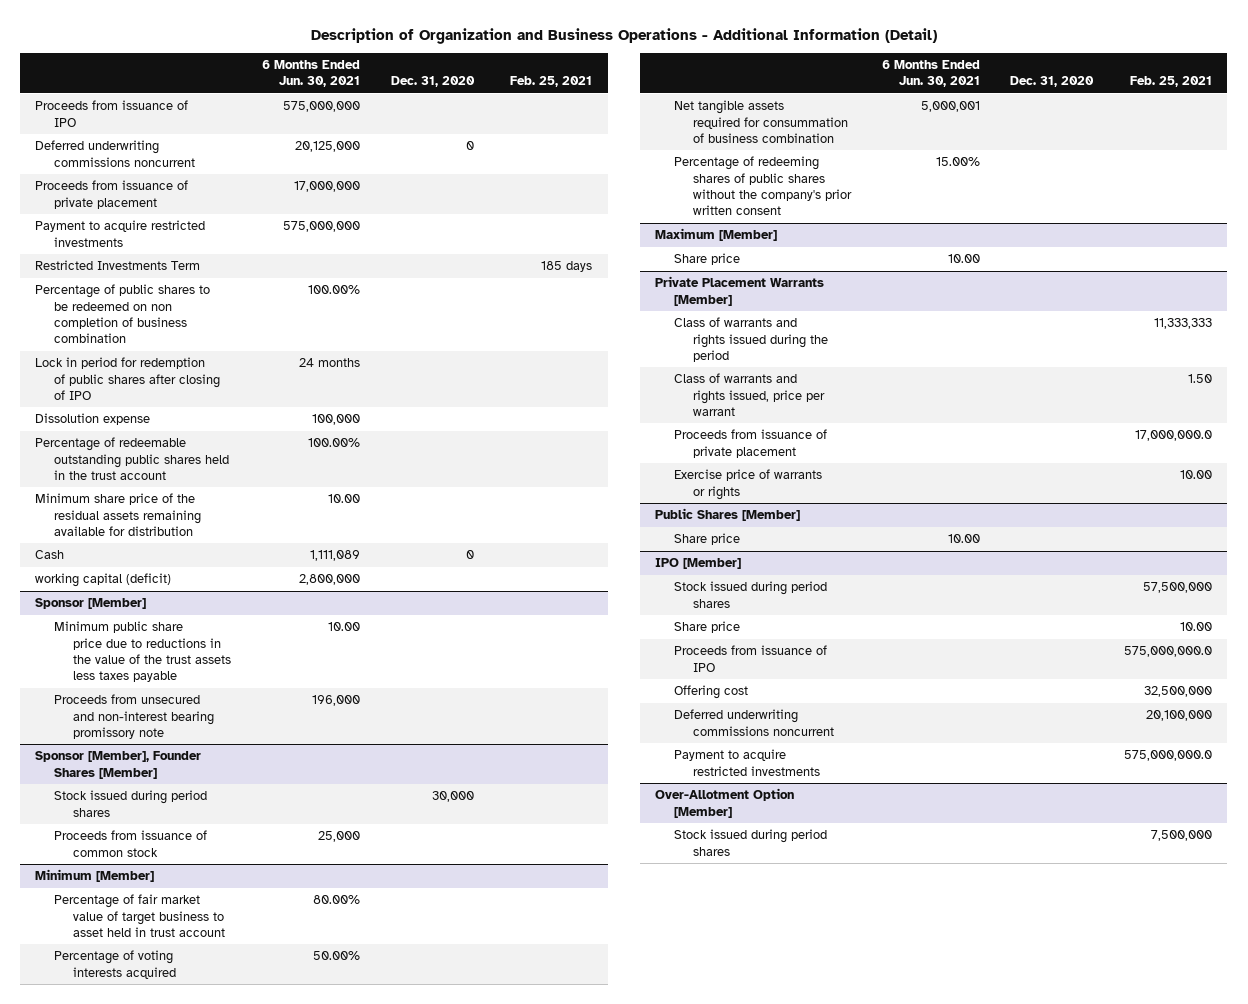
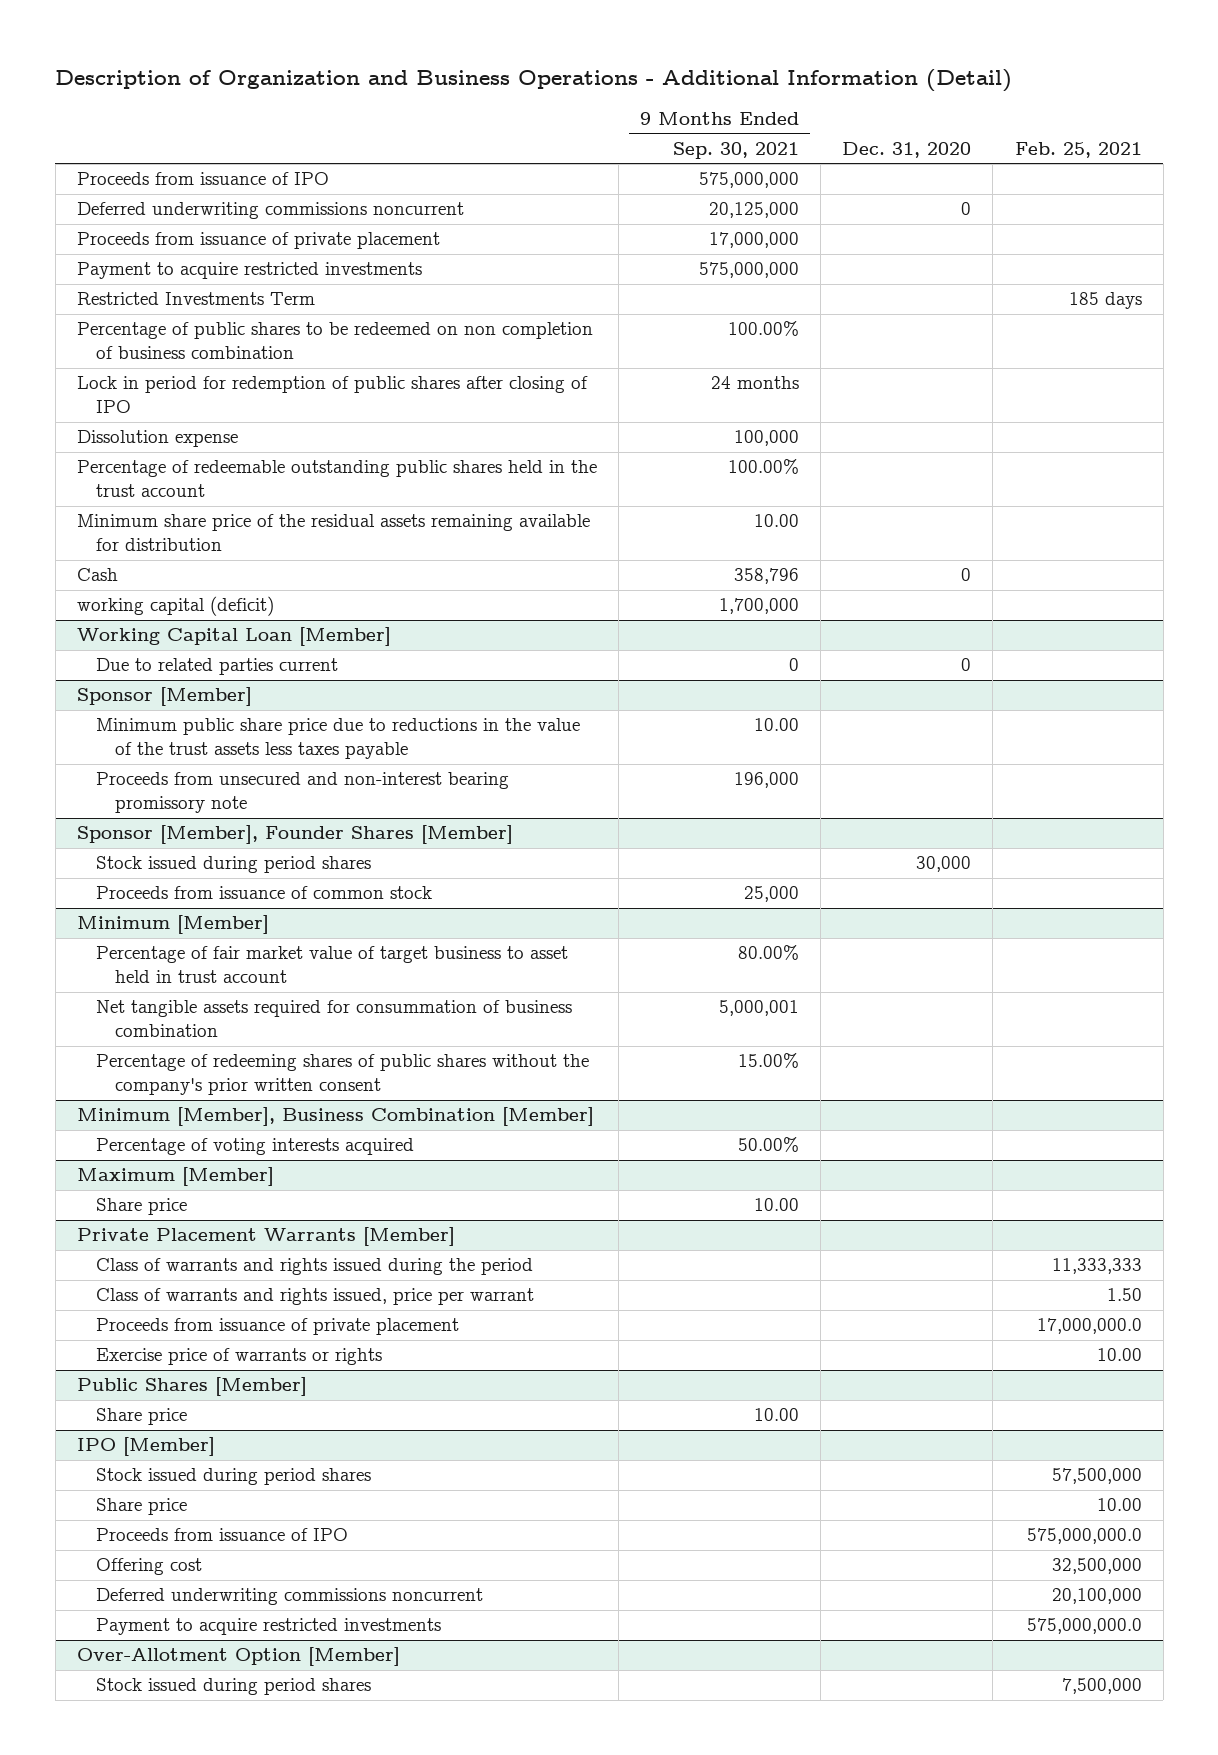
- | 6 Months Ended Jun. 30, 2021 | Dec. 31, 2020 | Feb. 25, 2021
+ | 9 Months Ended Sep. 30, 2021 | Dec. 31, 2020 | Feb. 25, 2021
+ Working Capital Loan [Member]
+ Due to related parties current | 0 | 0 |
@ Minimum [Member]
- Percentage of voting interests acquired | 50.00% | |
+ Minimum [Member], Business Combination [Member]
+ Percentage of voting interests acquired | 50.00% | |

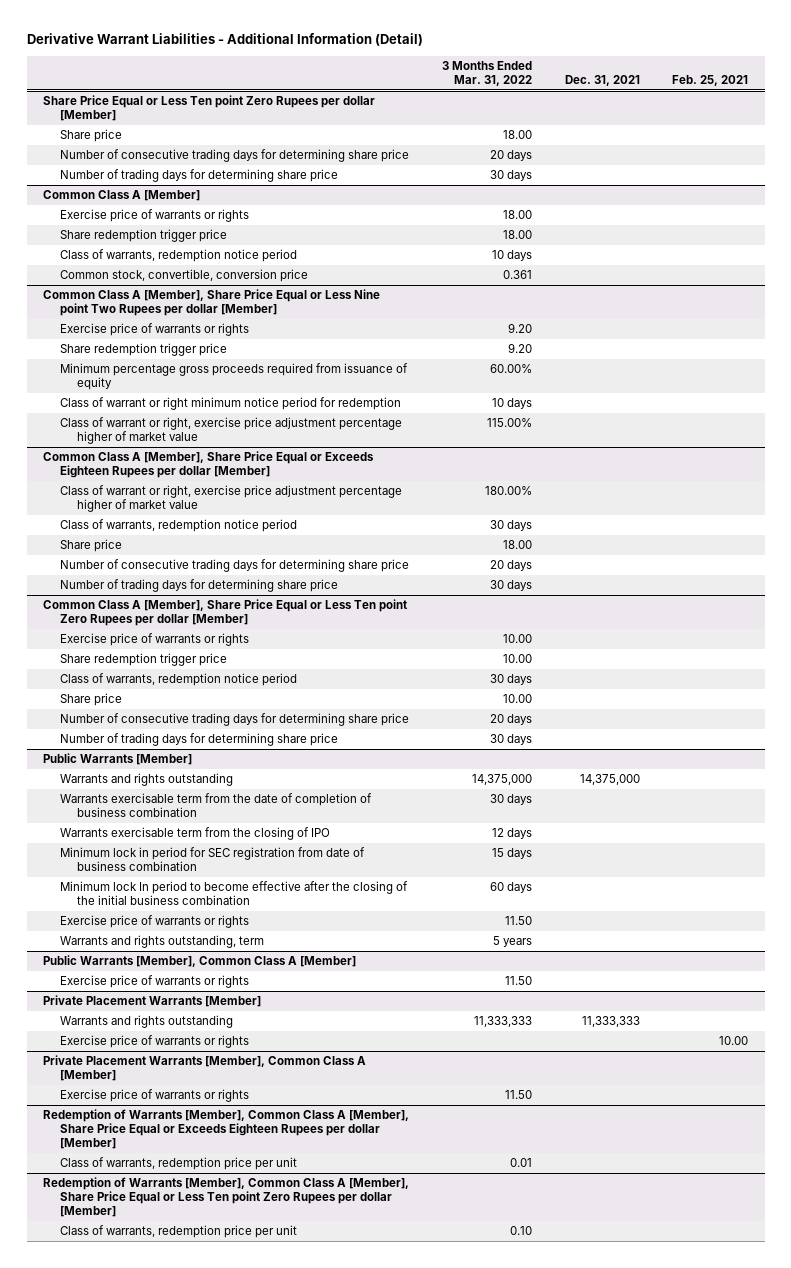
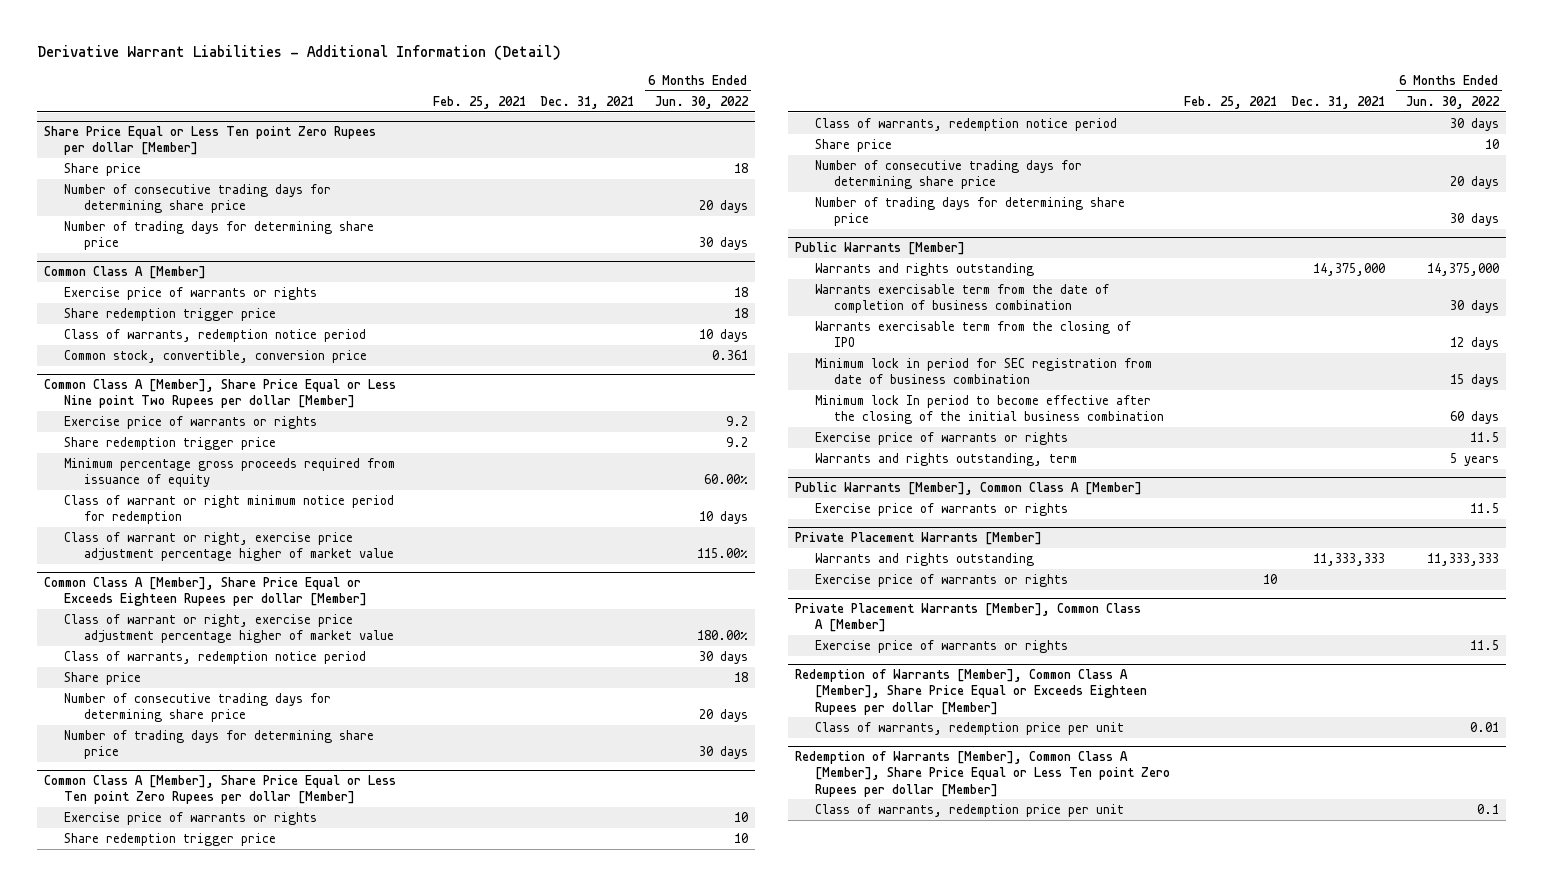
- | 3 Months Ended Mar. 31, 2022 | Dec. 31, 2021 | Feb. 25, 2021
+ | Feb. 25, 2021 | Dec. 31, 2021 | 6 Months Ended Jun. 30, 2022
@ Private Placement Warrants [Member]
- Exercise price of warrants or rights | | | 10.00
+ Exercise price of warrants or rights | 10 | |

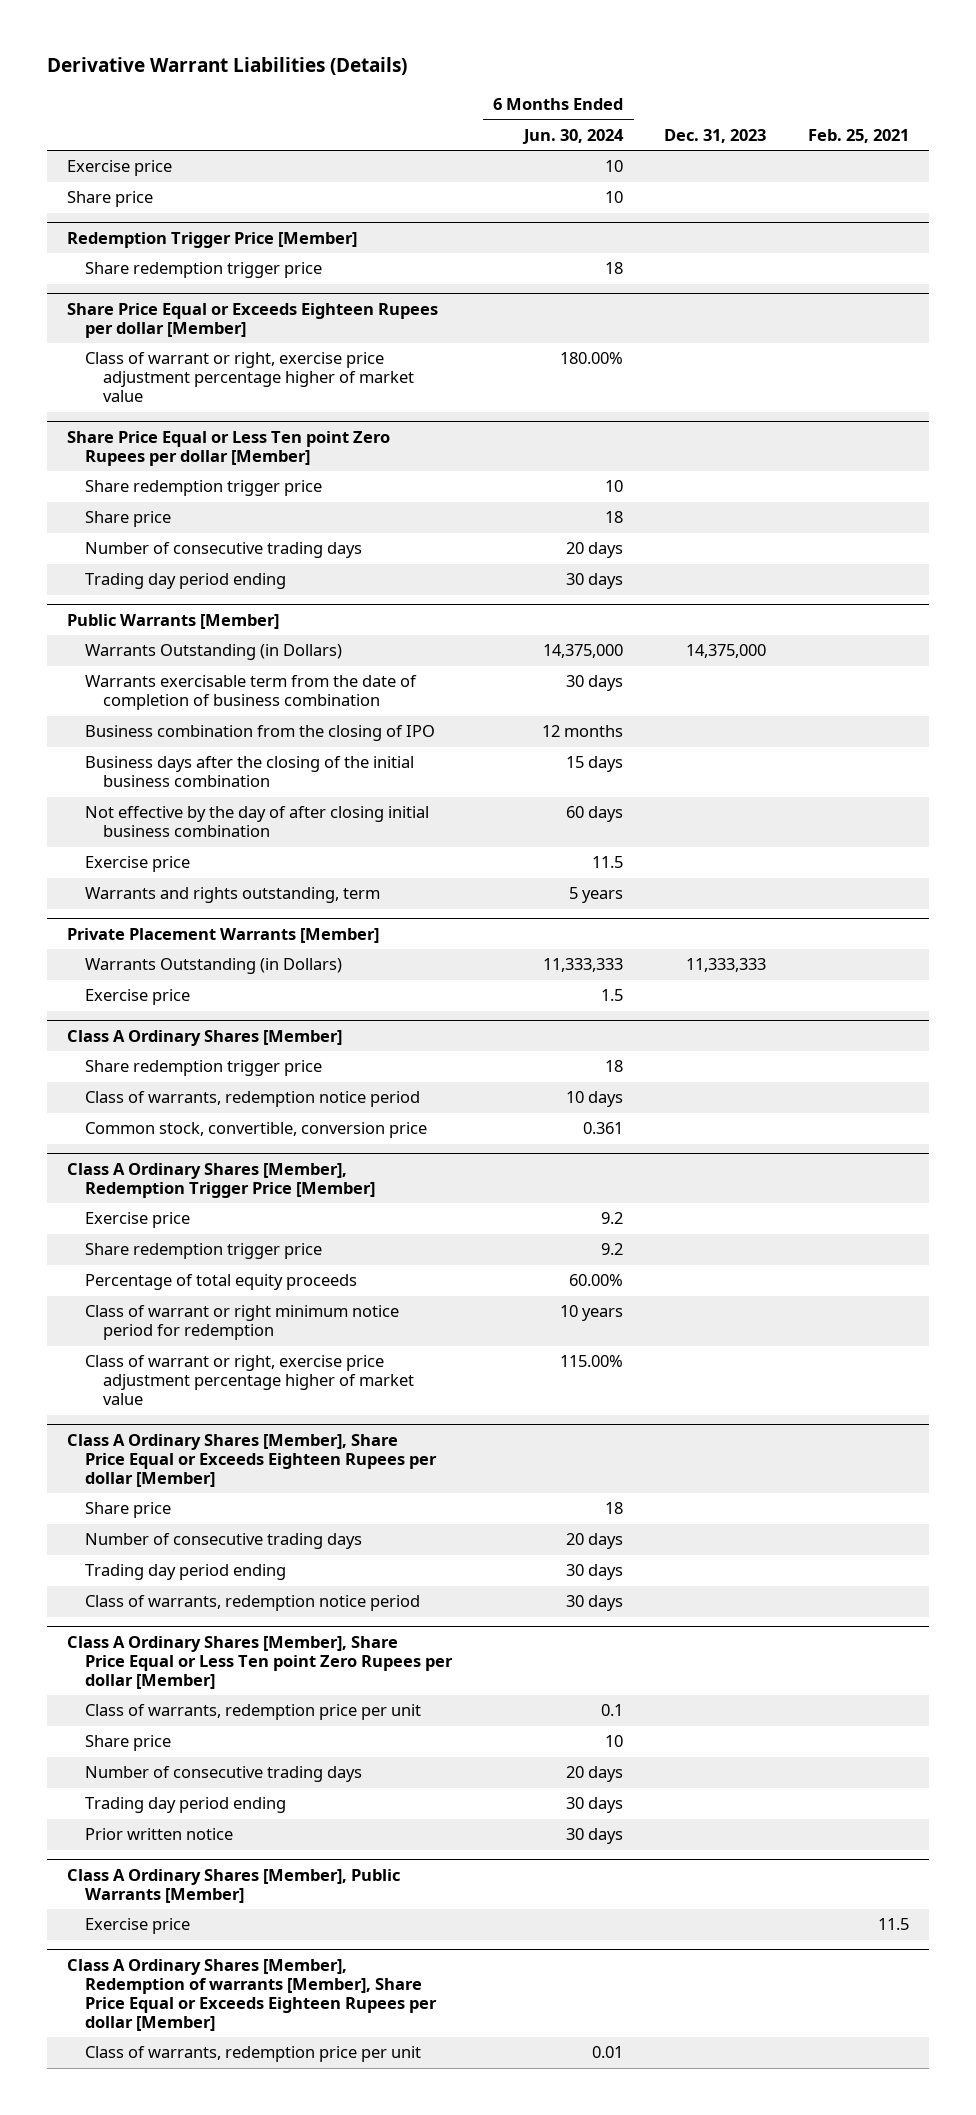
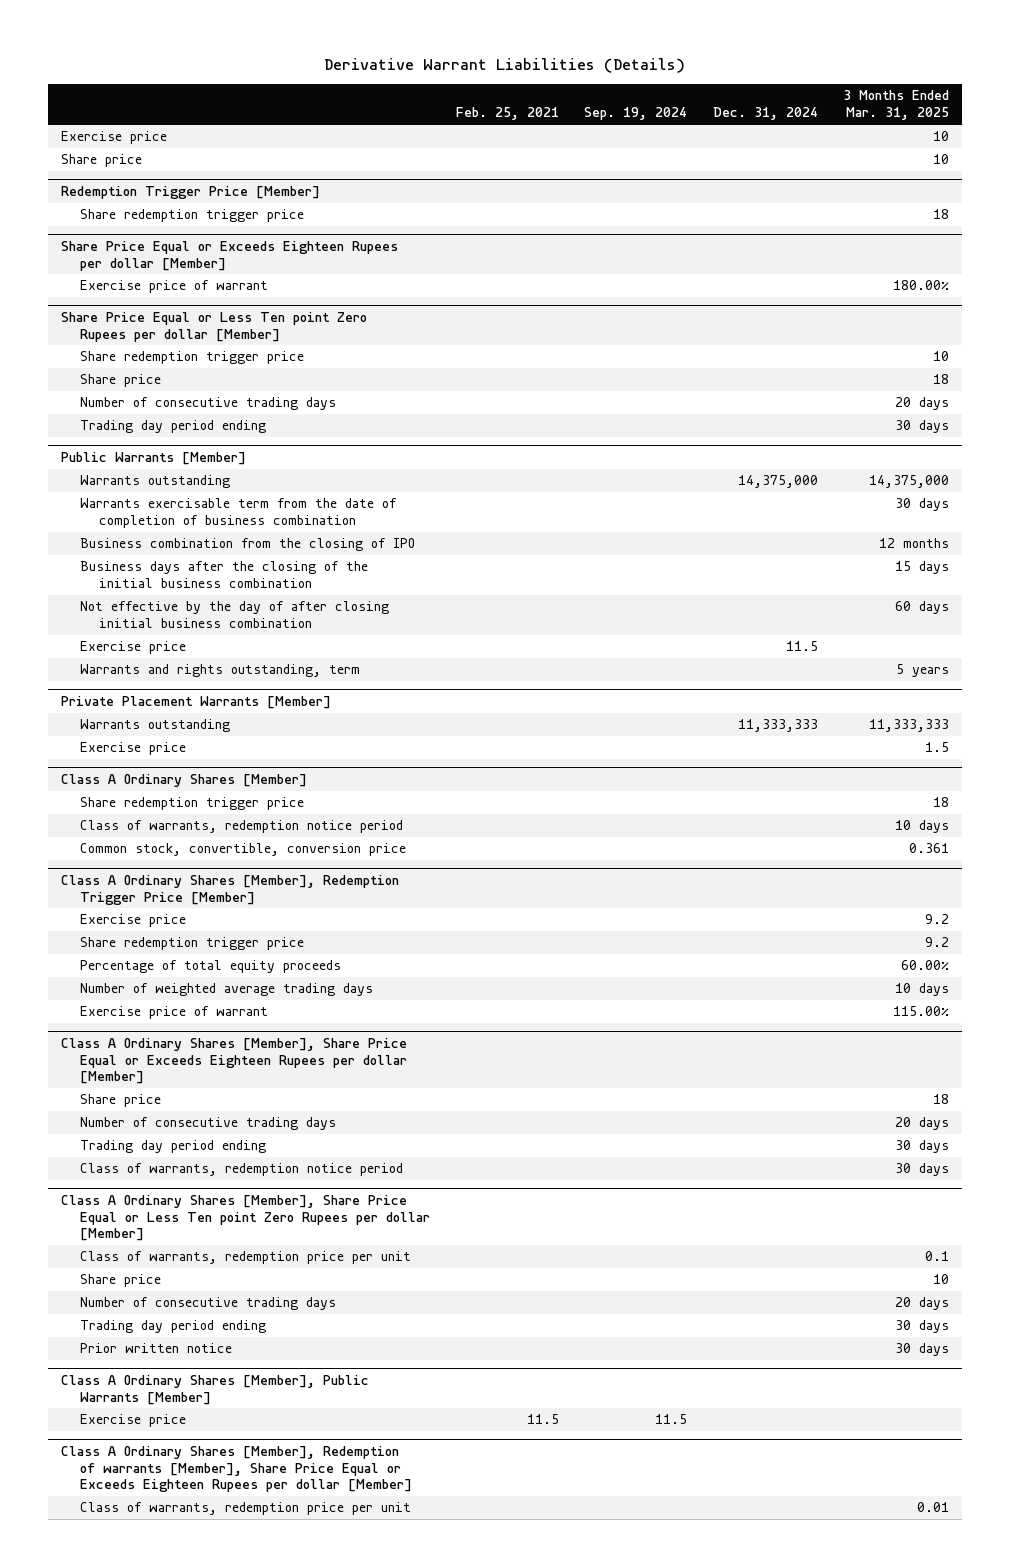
- | 6 Months Ended Jun. 30, 2024 | Dec. 31, 2023 | Feb. 25, 2021
+ | Feb. 25, 2021 | Sep. 19, 2024 | Dec. 31, 2024 | 3 Months Ended Mar. 31, 2025
@ Share Price Equal or Exceeds Eighteen Rupees per dollar [Member]
- Class of warrant or right, exercise price adjustment percentage higher of market value | 180.00% | |
+ Exercise price of warrant | | | | 180.00%
@ Public Warrants [Member]
- Warrants Outstanding (in Dollars) | 14,375,000 | 14,375,000 |
+ Warrants outstanding | | | 14,375,000 | 14,375,000
@ Private Placement Warrants [Member]
- Warrants Outstanding (in Dollars) | 11,333,333 | 11,333,333 |
+ Warrants outstanding | | | 11,333,333 | 11,333,333
@ Class A Ordinary Shares [Member], Redemption Trigger Price [Member]
- Class of warrant or right minimum notice period for redemption | 10 years | |
- Class of warrant or right, exercise price adjustment percentage higher of market value | 115.00% | |
+ Number of weighted average trading days | | | | 10 days
+ Exercise price of warrant | | | | 115.00%

